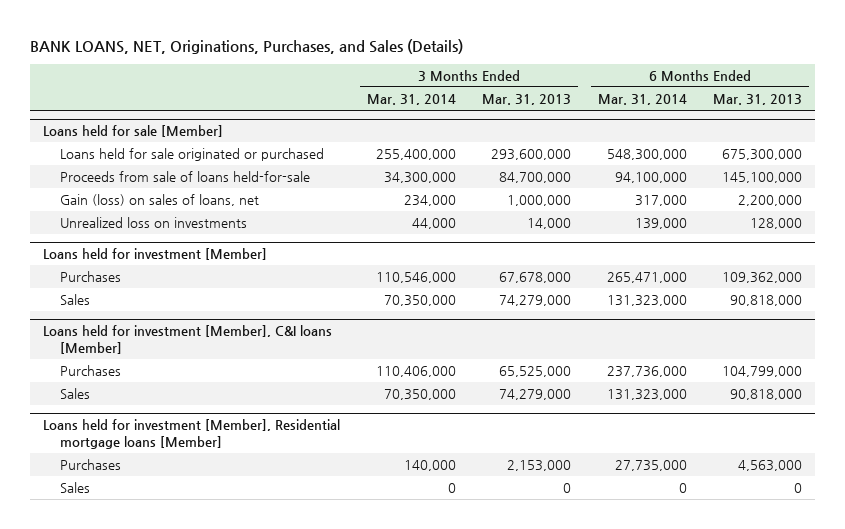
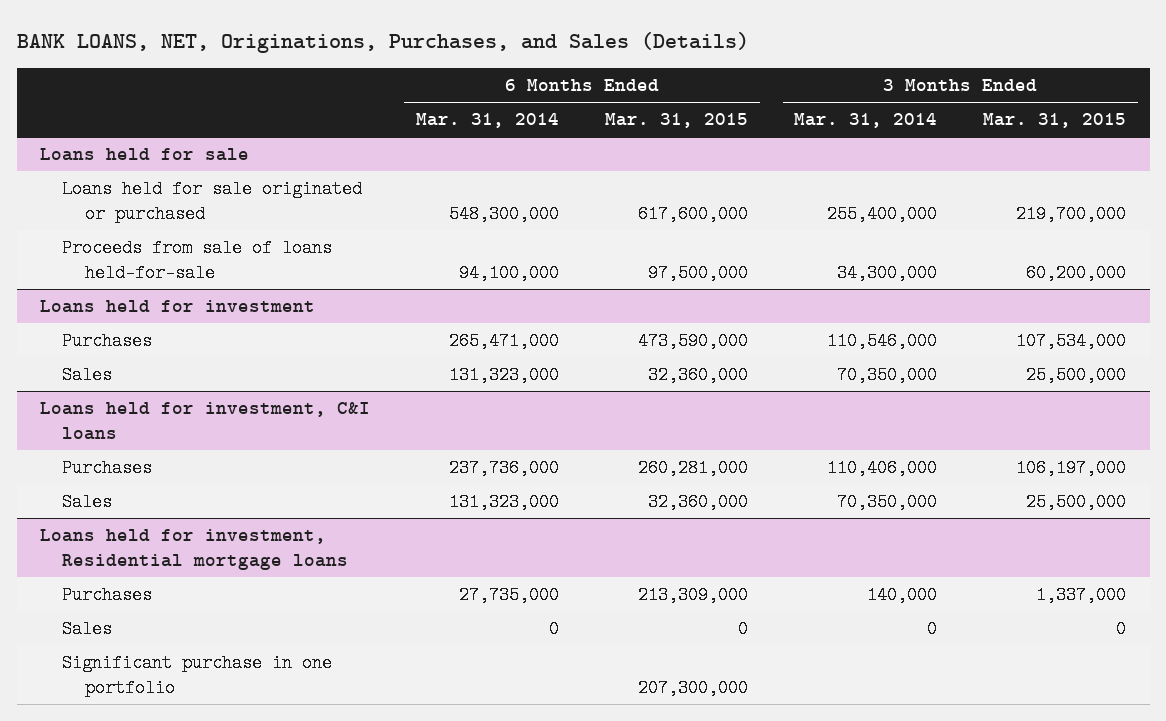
- | 3 Months Ended Mar. 31, 2014 | 3 Months Ended Mar. 31, 2013 | 6 Months Ended Mar. 31, 2014 | 6 Months Ended Mar. 31, 2013
+ | 6 Months Ended Mar. 31, 2014 | 6 Months Ended Mar. 31, 2015 | 3 Months Ended Mar. 31, 2014 | 3 Months Ended Mar. 31, 2015
- Loans held for sale [Member]
+ Loans held for sale
- Gain (loss) on sales of loans, net | 234,000 | 1,000,000 | 317,000 | 2,200,000
- Unrealized loss on investments | 44,000 | 14,000 | 139,000 | 128,000
- Loans held for investment [Member]
+ Loans held for investment
- Loans held for investment [Member], C&I loans [Member]
+ Loans held for investment, C&I loans
- Loans held for investment [Member], Residential mortgage loans [Member]
+ Loans held for investment, Residential mortgage loans
+ Significant purchase in one portfolio | | 207,300,000 | |

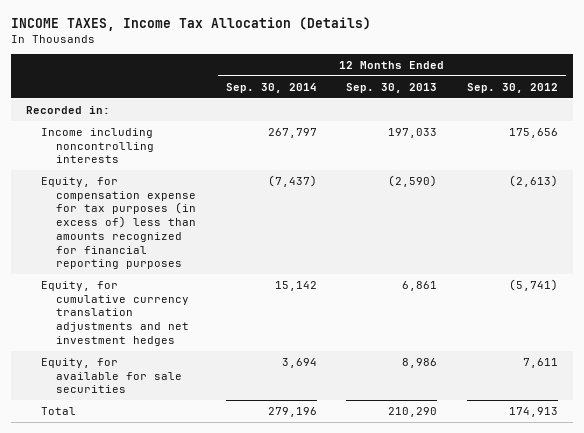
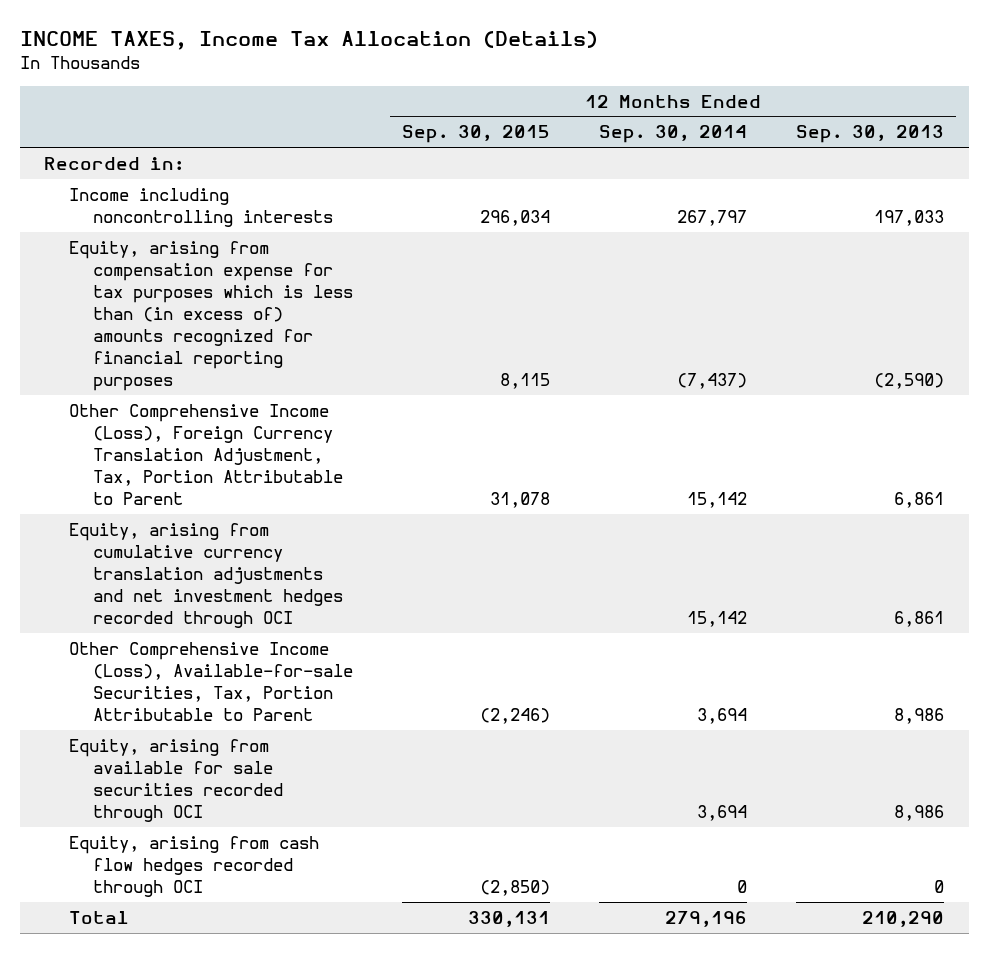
- | 12 Months Ended Sep. 30, 2014 | 12 Months Ended Sep. 30, 2013 | 12 Months Ended Sep. 30, 2012
+ | 12 Months Ended Sep. 30, 2015 | 12 Months Ended Sep. 30, 2014 | 12 Months Ended Sep. 30, 2013
- Equity, for compensation expense for tax purposes (in excess of) less than amounts recognized for financial reporting purposes | (7,437) | (2,590) | (2,613)
- Equity, for cumulative currency translation adjustments and net investment hedges | 15,142 | 6,861 | (5,741)
- Equity, for available for sale securities | 3,694 | 8,986 | 7,611
+ Equity, arising from compensation expense for tax purposes which is less than (in excess of) amounts recognized for financial reporting purposes | 8,115 | (7,437) | (2,590)
+ Other Comprehensive Income (Loss), Foreign Currency Translation Adjustment, Tax, Portion Attributable to Parent | 31,078 | 15,142 | 6,861
+ Equity, arising from cumulative currency translation adjustments and net investment hedges recorded through OCI | | 15,142 | 6,861
+ Other Comprehensive Income (Loss), Available-for-sale Securities, Tax, Portion Attributable to Parent | (2,246) | 3,694 | 8,986
+ Equity, arising from available for sale securities recorded through OCI | | 3,694 | 8,986
+ Equity, arising from cash flow hedges recorded through OCI | (2,850) | 0 | 0

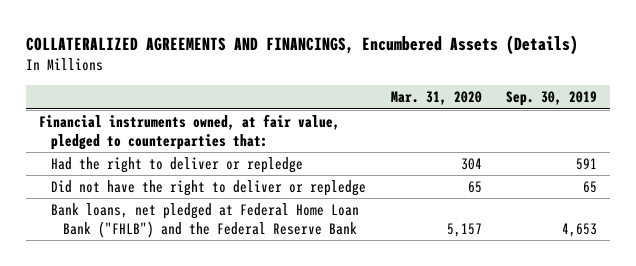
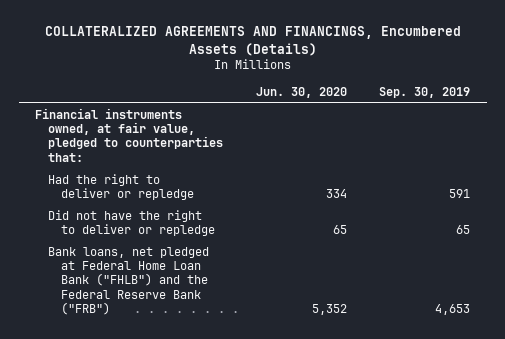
- | Mar. 31, 2020 | Sep. 30, 2019
+ | Jun. 30, 2020 | Sep. 30, 2019
- Bank loans, net pledged at Federal Home Loan Bank ("FHLB") and the Federal Reserve Bank | 5,157 | 4,653
+ Bank loans, net pledged at Federal Home Loan Bank ("FHLB") and the Federal Reserve Bank ("FRB") | 5,352 | 4,653

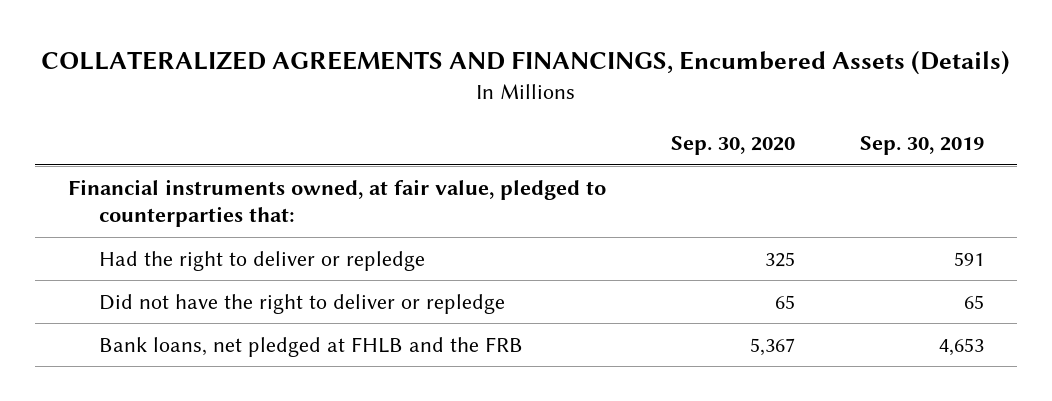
- | Jun. 30, 2020 | Sep. 30, 2019
+ | Sep. 30, 2020 | Sep. 30, 2019
- Bank loans, net pledged at Federal Home Loan Bank ("FHLB") and the Federal Reserve Bank ("FRB") | 5,352 | 4,653
+ Bank loans, net pledged at FHLB and the FRB | 5,367 | 4,653

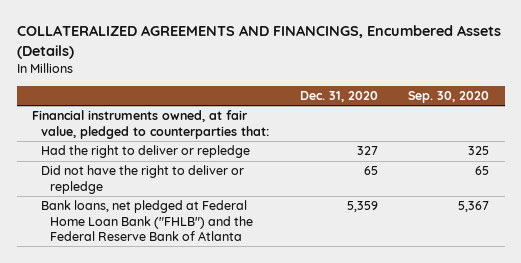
- | Sep. 30, 2020 | Sep. 30, 2019
+ | Dec. 31, 2020 | Sep. 30, 2020
- Bank loans, net pledged at FHLB and the FRB | 5,367 | 4,653
+ Bank loans, net pledged at Federal Home Loan Bank ("FHLB") and the Federal Reserve Bank of Atlanta | 5,359 | 5,367

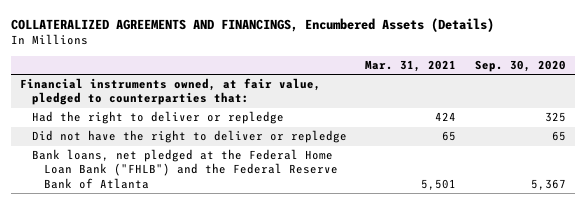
- | Dec. 31, 2020 | Sep. 30, 2020
+ | Mar. 31, 2021 | Sep. 30, 2020
- Bank loans, net pledged at Federal Home Loan Bank ("FHLB") and the Federal Reserve Bank of Atlanta | 5,359 | 5,367
+ Bank loans, net pledged at the Federal Home Loan Bank ("FHLB") and the Federal Reserve Bank of Atlanta | 5,501 | 5,367

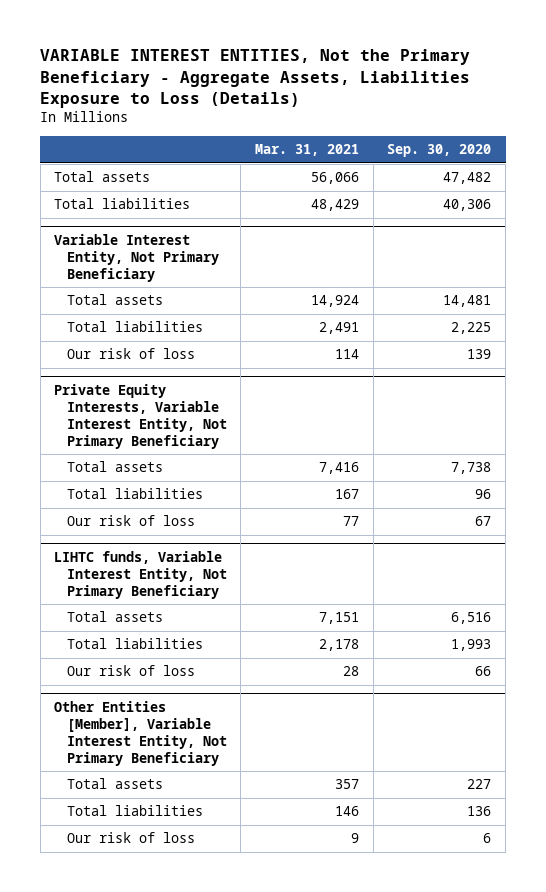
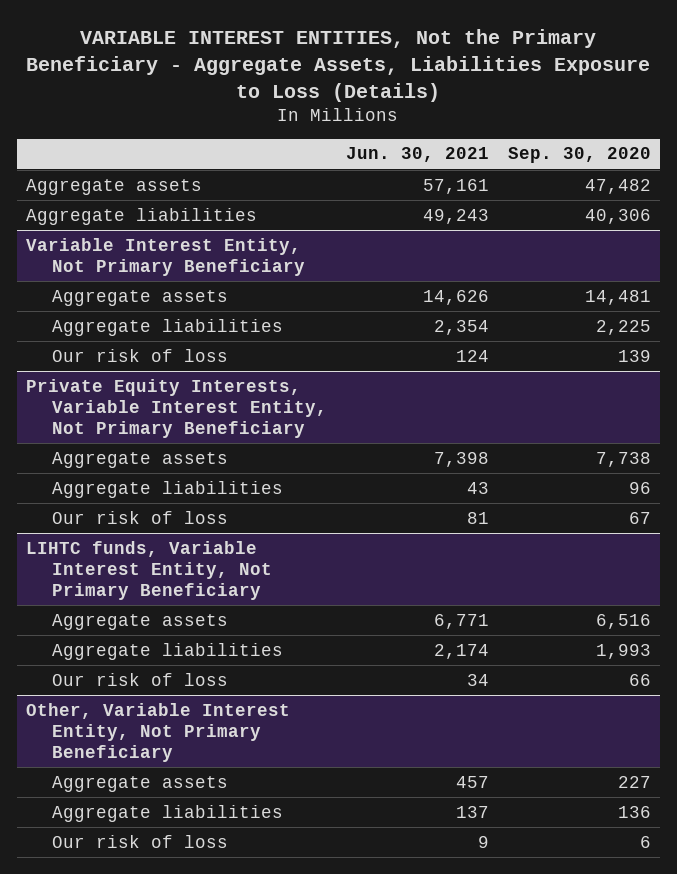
- | Mar. 31, 2021 | Sep. 30, 2020
+ | Jun. 30, 2021 | Sep. 30, 2020
- Total assets | 56,066 | 47,482
- Total liabilities | 48,429 | 40,306
+ Aggregate assets | 57,161 | 47,482
+ Aggregate liabilities | 49,243 | 40,306
@ Variable Interest Entity, Not Primary Beneficiary
- Total assets | 14,924 | 14,481
- Total liabilities | 2,491 | 2,225
+ Aggregate assets | 14,626 | 14,481
+ Aggregate liabilities | 2,354 | 2,225
@ Private Equity Interests, Variable Interest Entity, Not Primary Beneficiary
- Total assets | 7,416 | 7,738
- Total liabilities | 167 | 96
+ Aggregate assets | 7,398 | 7,738
+ Aggregate liabilities | 43 | 96
@ LIHTC funds, Variable Interest Entity, Not Primary Beneficiary
- Total assets | 7,151 | 6,516
- Total liabilities | 2,178 | 1,993
+ Aggregate assets | 6,771 | 6,516
+ Aggregate liabilities | 2,174 | 1,993
- Other Entities [Member], Variable Interest Entity, Not Primary Beneficiary
- Total assets | 357 | 227
- Total liabilities | 146 | 136
+ Other, Variable Interest Entity, Not Primary Beneficiary
+ Aggregate assets | 457 | 227
+ Aggregate liabilities | 137 | 136

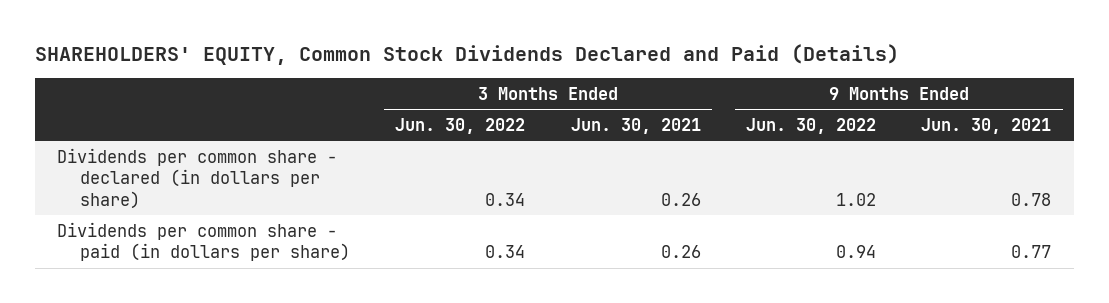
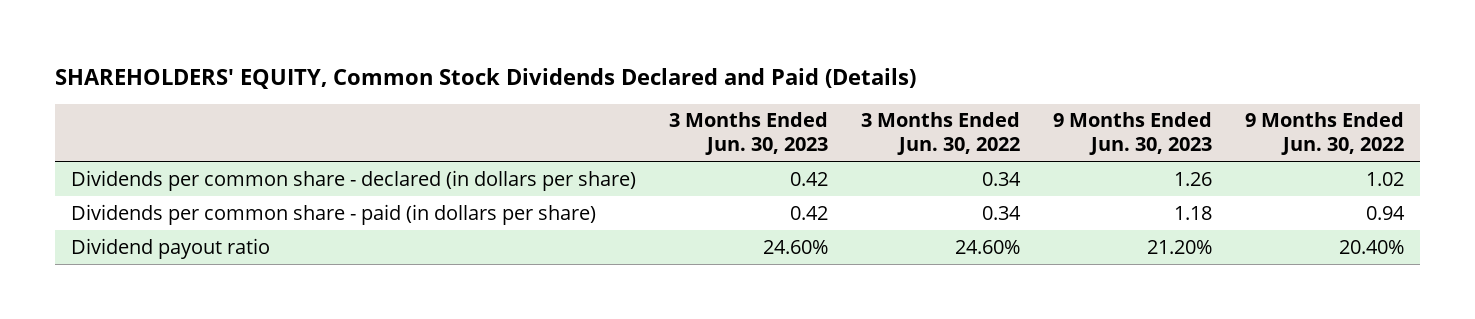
- | 3 Months Ended Jun. 30, 2022 | 3 Months Ended Jun. 30, 2021 | 9 Months Ended Jun. 30, 2022 | 9 Months Ended Jun. 30, 2021
+ | 3 Months Ended Jun. 30, 2023 | 3 Months Ended Jun. 30, 2022 | 9 Months Ended Jun. 30, 2023 | 9 Months Ended Jun. 30, 2022
+ Dividend payout ratio | 24.60% | 24.60% | 21.20% | 20.40%

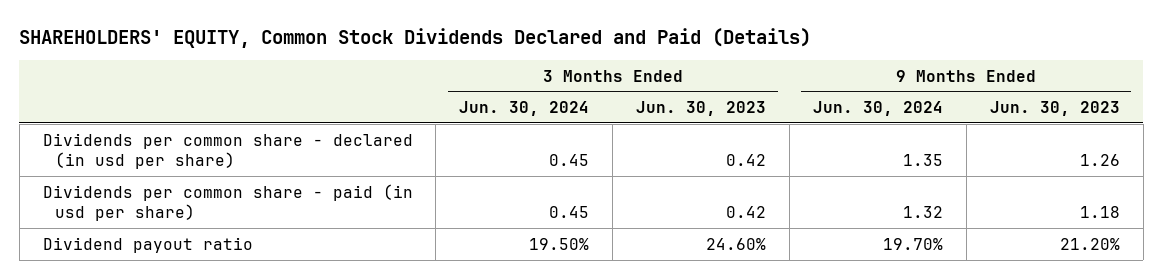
- | 3 Months Ended Jun. 30, 2023 | 3 Months Ended Jun. 30, 2022 | 9 Months Ended Jun. 30, 2023 | 9 Months Ended Jun. 30, 2022
+ | 3 Months Ended Jun. 30, 2024 | 3 Months Ended Jun. 30, 2023 | 9 Months Ended Jun. 30, 2024 | 9 Months Ended Jun. 30, 2023
- Dividends per common share - declared (in dollars per share) | 0.42 | 0.34 | 1.26 | 1.02
- Dividends per common share - paid (in dollars per share) | 0.42 | 0.34 | 1.18 | 0.94
+ Dividends per common share - declared (in usd per share) | 0.45 | 0.42 | 1.35 | 1.26
+ Dividends per common share - paid (in usd per share) | 0.45 | 0.42 | 1.32 | 1.18

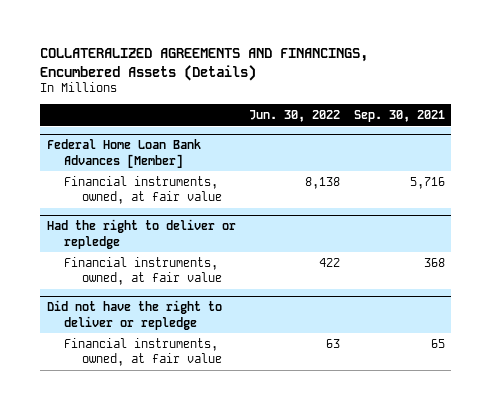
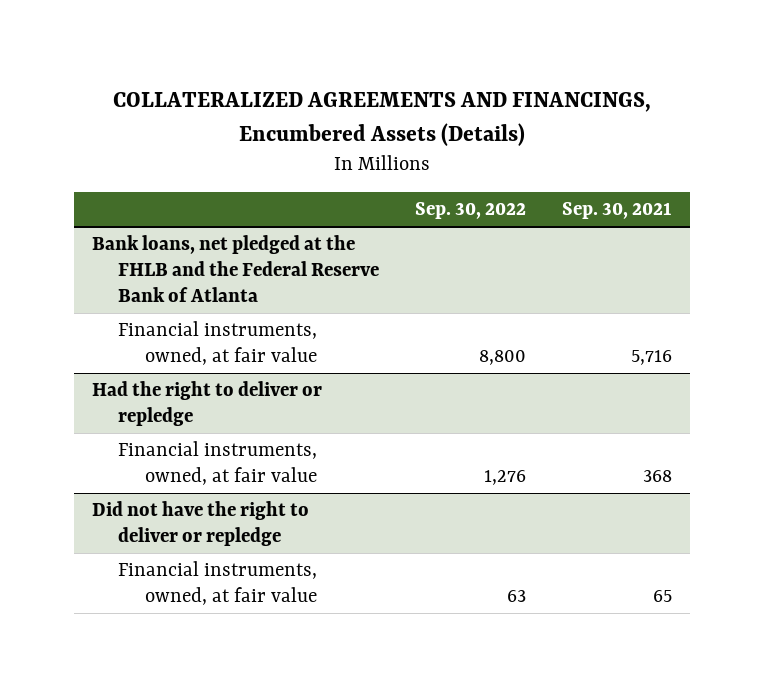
- | Jun. 30, 2022 | Sep. 30, 2021
+ | Sep. 30, 2022 | Sep. 30, 2021
- Federal Home Loan Bank Advances [Member]
+ Bank loans, net pledged at the FHLB and the Federal Reserve Bank of Atlanta

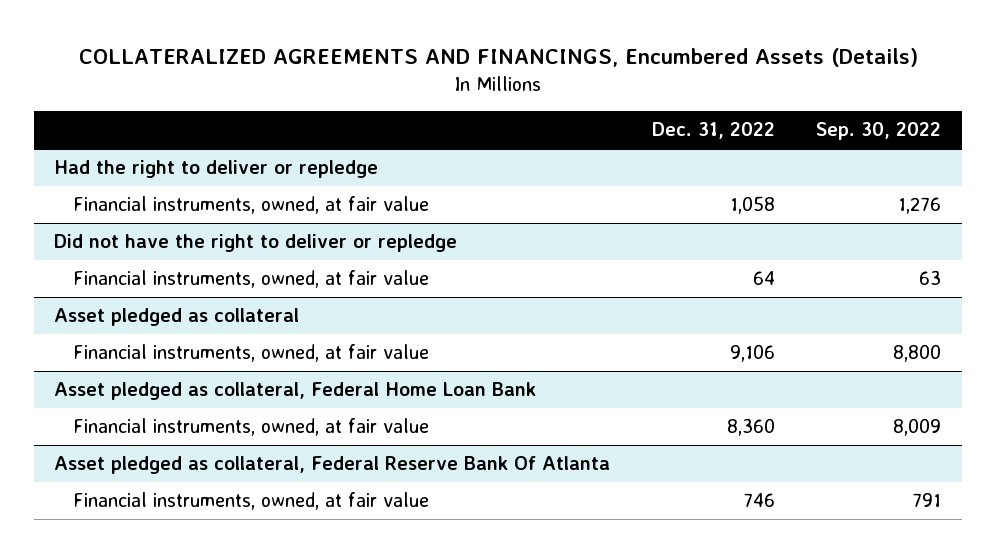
- | Sep. 30, 2022 | Sep. 30, 2021
+ | Dec. 31, 2022 | Sep. 30, 2022
- Bank loans, net pledged at the FHLB and the Federal Reserve Bank of Atlanta
- Financial instruments, owned, at fair value | 8,800 | 5,716
+ Asset pledged as collateral
+ Financial instruments, owned, at fair value | 9,106 | 8,800
+ Asset pledged as collateral, Federal Home Loan Bank
+ Financial instruments, owned, at fair value | 8,360 | 8,009
+ Asset pledged as collateral, Federal Reserve Bank Of Atlanta
+ Financial instruments, owned, at fair value | 746 | 791

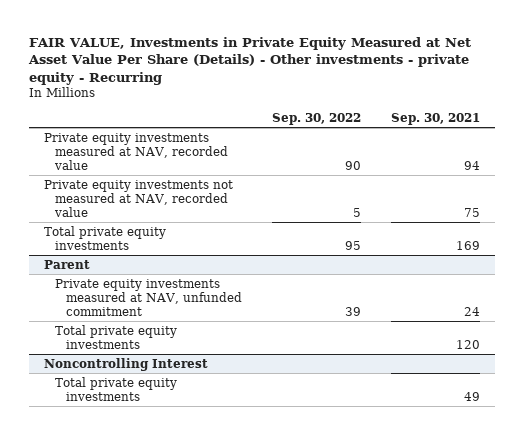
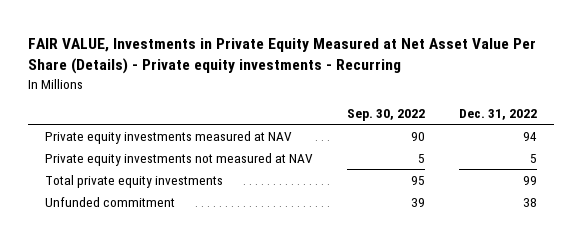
- FAIR VALUE, Investments in Private Equity Measured at Net Asset Value Per Share (Details) - Other investments - private equity - Recurring
+ FAIR VALUE, Investments in Private Equity Measured at Net Asset Value Per Share (Details) - Private equity investments - Recurring
- | Sep. 30, 2022 | Sep. 30, 2021
+ | Sep. 30, 2022 | Dec. 31, 2022
- Private equity investments measured at NAV, recorded value | 90 | 94
- Private equity investments not measured at NAV, recorded value | 5 | 75
+ Private equity investments measured at NAV | 90 | 94
+ Private equity investments not measured at NAV | 5 | 5
- Parent
- Private equity investments measured at NAV, unfunded commitment | 39 | 24
- Total private equity investments | | 120
- Noncontrolling Interest
- Total private equity investments | | 49
+ Unfunded commitment | 39 | 38

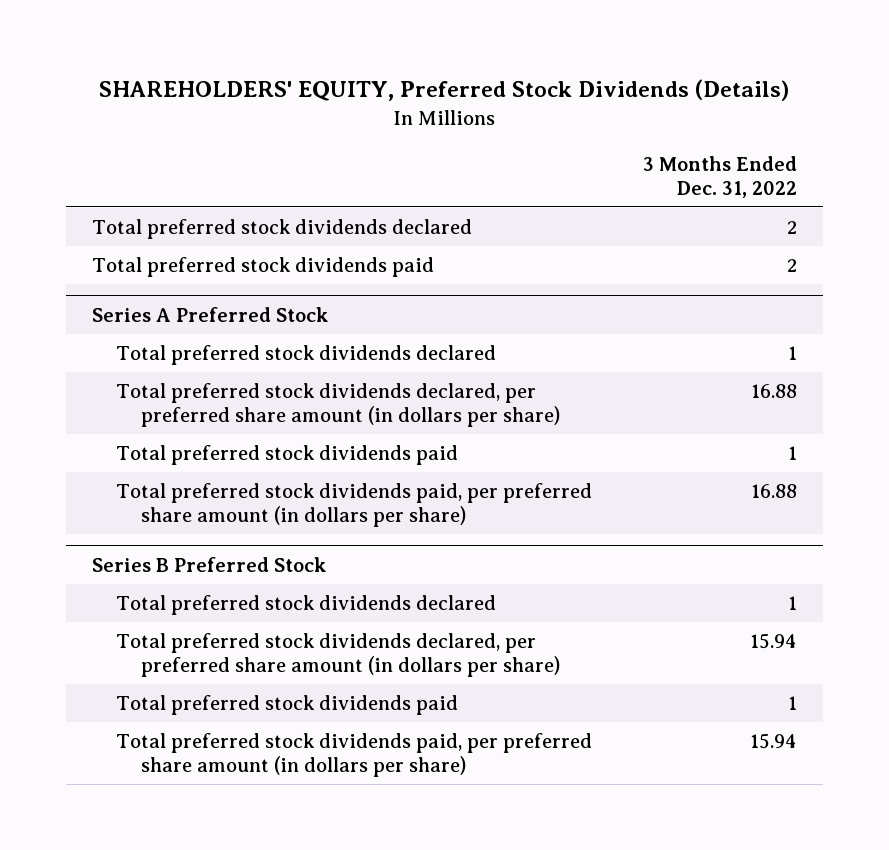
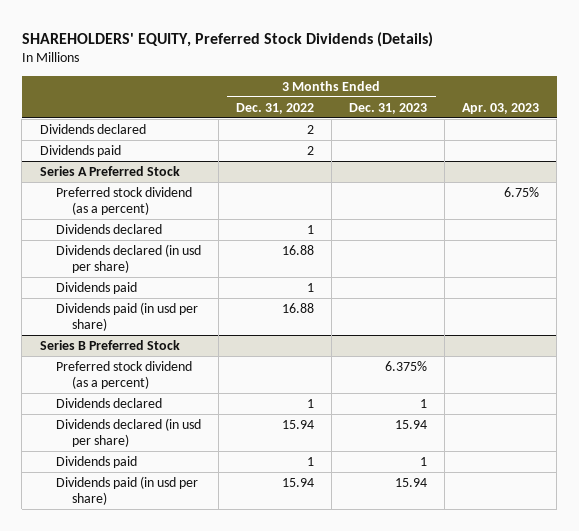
- | 3 Months Ended Dec. 31, 2022
+ | 3 Months Ended Dec. 31, 2022 | 3 Months Ended Dec. 31, 2023 | Apr. 03, 2023
- Total preferred stock dividends declared | 2
- Total preferred stock dividends paid | 2
+ Dividends declared | 2 | |
+ Dividends paid | 2 | |
@ Series A Preferred Stock
- Total preferred stock dividends declared | 1
- Total preferred stock dividends declared, per preferred share amount (in dollars per share) | 16.88
- Total preferred stock dividends paid | 1
- Total preferred stock dividends paid, per preferred share amount (in dollars per share) | 16.88
+ Preferred stock dividend (as a percent) | | | 6.75%
+ Dividends declared | 1 | |
+ Dividends declared (in usd per share) | 16.88 | |
+ Dividends paid | 1 | |
+ Dividends paid (in usd per share) | 16.88 | |
@ Series B Preferred Stock
- Total preferred stock dividends declared | 1
- Total preferred stock dividends declared, per preferred share amount (in dollars per share) | 15.94
- Total preferred stock dividends paid | 1
- Total preferred stock dividends paid, per preferred share amount (in dollars per share) | 15.94
+ Preferred stock dividend (as a percent) | | 6.375% |
+ Dividends declared | 1 | 1 |
+ Dividends declared (in usd per share) | 15.94 | 15.94 |
+ Dividends paid | 1 | 1 |
+ Dividends paid (in usd per share) | 15.94 | 15.94 |

